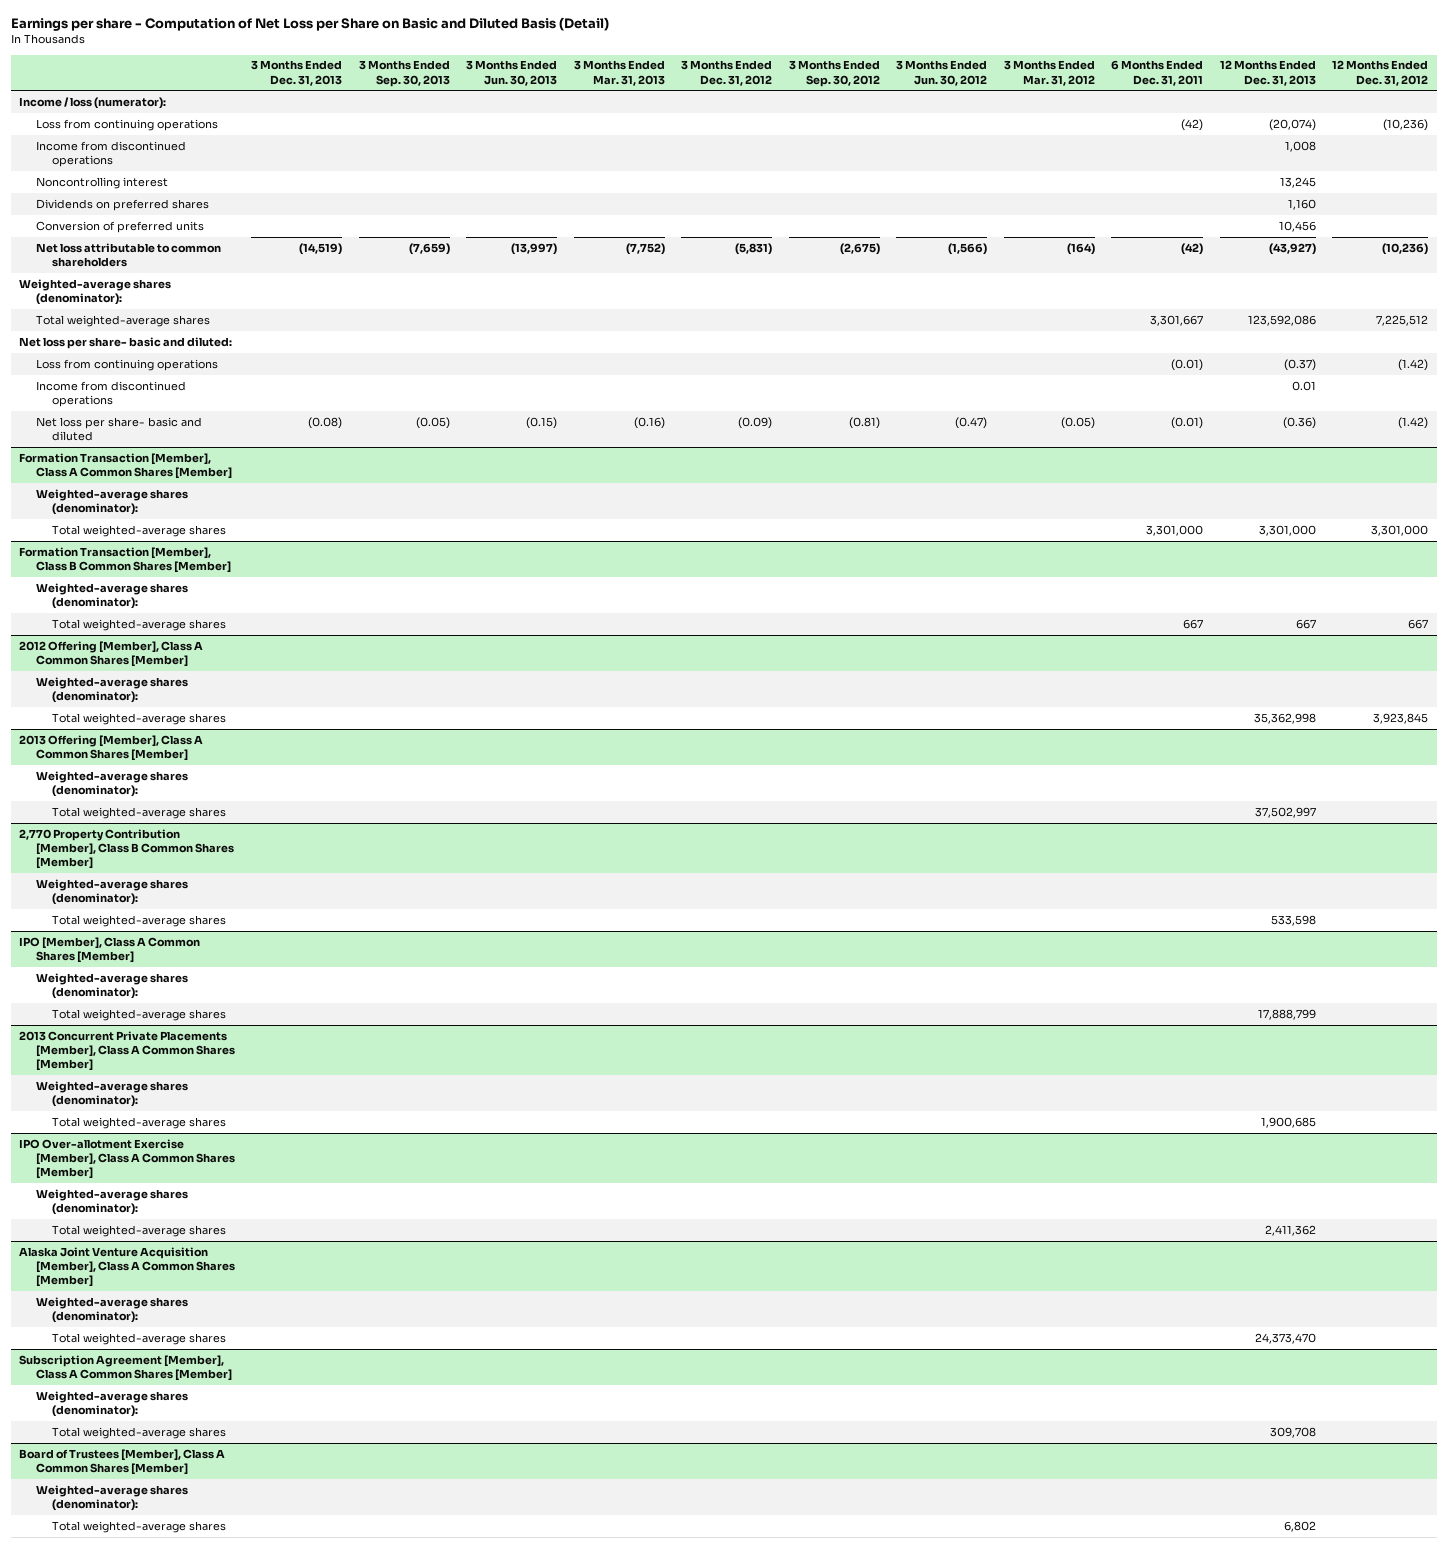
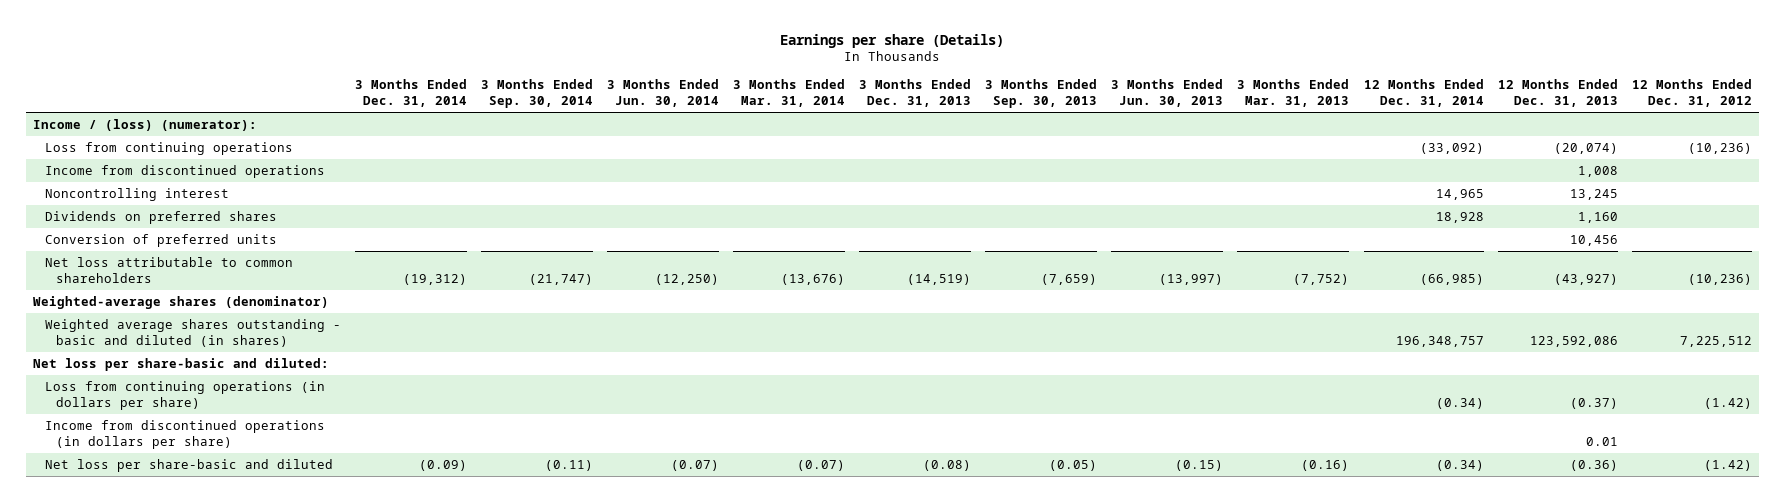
- Earnings per share - Computation of Net Loss per Share on Basic and Diluted Basis (Detail)
+ Earnings per share (Details)
- | 3 Months Ended Dec. 31, 2013 | 3 Months Ended Sep. 30, 2013 | 3 Months Ended Jun. 30, 2013 | 3 Months Ended Mar. 31, 2013 | 3 Months Ended Dec. 31, 2012 | 3 Months Ended Sep. 30, 2012 | 3 Months Ended Jun. 30, 2012 | 3 Months Ended Mar. 31, 2012 | 6 Months Ended Dec. 31, 2011 | 12 Months Ended Dec. 31, 2013 | 12 Months Ended Dec. 31, 2012
+ | 3 Months Ended Dec. 31, 2014 | 3 Months Ended Sep. 30, 2014 | 3 Months Ended Jun. 30, 2014 | 3 Months Ended Mar. 31, 2014 | 3 Months Ended Dec. 31, 2013 | 3 Months Ended Sep. 30, 2013 | 3 Months Ended Jun. 30, 2013 | 3 Months Ended Mar. 31, 2013 | 12 Months Ended Dec. 31, 2014 | 12 Months Ended Dec. 31, 2013 | 12 Months Ended Dec. 31, 2012
- Income / loss (numerator):
+ Income / (loss) (numerator):
- Weighted-average shares (denominator):
- Total weighted-average shares | | | | | | | | | 3,301,667 | 123,592,086 | 7,225,512
- Net loss per share- basic and diluted:
- Loss from continuing operations | | | | | | | | | (0.01) | (0.37) | (1.42)
- Income from discontinued operations | | | | | | | | | | 0.01 |
- Net loss per share- basic and diluted | (0.08) | (0.05) | (0.15) | (0.16) | (0.09) | (0.81) | (0.47) | (0.05) | (0.01) | (0.36) | (1.42)
- Formation Transaction [Member], Class A Common Shares [Member]
- Weighted-average shares (denominator):
- Total weighted-average shares | | | | | | | | | 3,301,000 | 3,301,000 | 3,301,000
- Formation Transaction [Member], Class B Common Shares [Member]
- Weighted-average shares (denominator):
- Total weighted-average shares | | | | | | | | | 667 | 667 | 667
- 2012 Offering [Member], Class A Common Shares [Member]
- Weighted-average shares (denominator):
- Total weighted-average shares | | | | | | | | | | 35,362,998 | 3,923,845
- 2013 Offering [Member], Class A Common Shares [Member]
- Weighted-average shares (denominator):
- Total weighted-average shares | | | | | | | | | | 37,502,997 |
- 2,770 Property Contribution [Member], Class B Common Shares [Member]
- Weighted-average shares (denominator):
- Total weighted-average shares | | | | | | | | | | 533,598 |
- IPO [Member], Class A Common Shares [Member]
- Weighted-average shares (denominator):
- Total weighted-average shares | | | | | | | | | | 17,888,799 |
- 2013 Concurrent Private Placements [Member], Class A Common Shares [Member]
- Weighted-average shares (denominator):
- Total weighted-average shares | | | | | | | | | | 1,900,685 |
- IPO Over-allotment Exercise [Member], Class A Common Shares [Member]
- Weighted-average shares (denominator):
- Total weighted-average shares | | | | | | | | | | 2,411,362 |
- Alaska Joint Venture Acquisition [Member], Class A Common Shares [Member]
- Weighted-average shares (denominator):
- Total weighted-average shares | | | | | | | | | | 24,373,470 |
- Subscription Agreement [Member], Class A Common Shares [Member]
- Weighted-average shares (denominator):
- Total weighted-average shares | | | | | | | | | | 309,708 |
- Board of Trustees [Member], Class A Common Shares [Member]
- Weighted-average shares (denominator):
- Total weighted-average shares | | | | | | | | | | 6,802 |
+ Weighted-average shares (denominator)
+ Weighted average shares outstanding - basic and diluted (in shares) | | | | | | | | | 196,348,757 | 123,592,086 | 7,225,512
+ Net loss per share-basic and diluted:
+ Loss from continuing operations (in dollars per share) | | | | | | | | | (0.34) | (0.37) | (1.42)
+ Income from discontinued operations (in dollars per share) | | | | | | | | | | 0.01 |
+ Net loss per share-basic and diluted | (0.09) | (0.11) | (0.07) | (0.07) | (0.08) | (0.05) | (0.15) | (0.16) | (0.34) | (0.36) | (1.42)

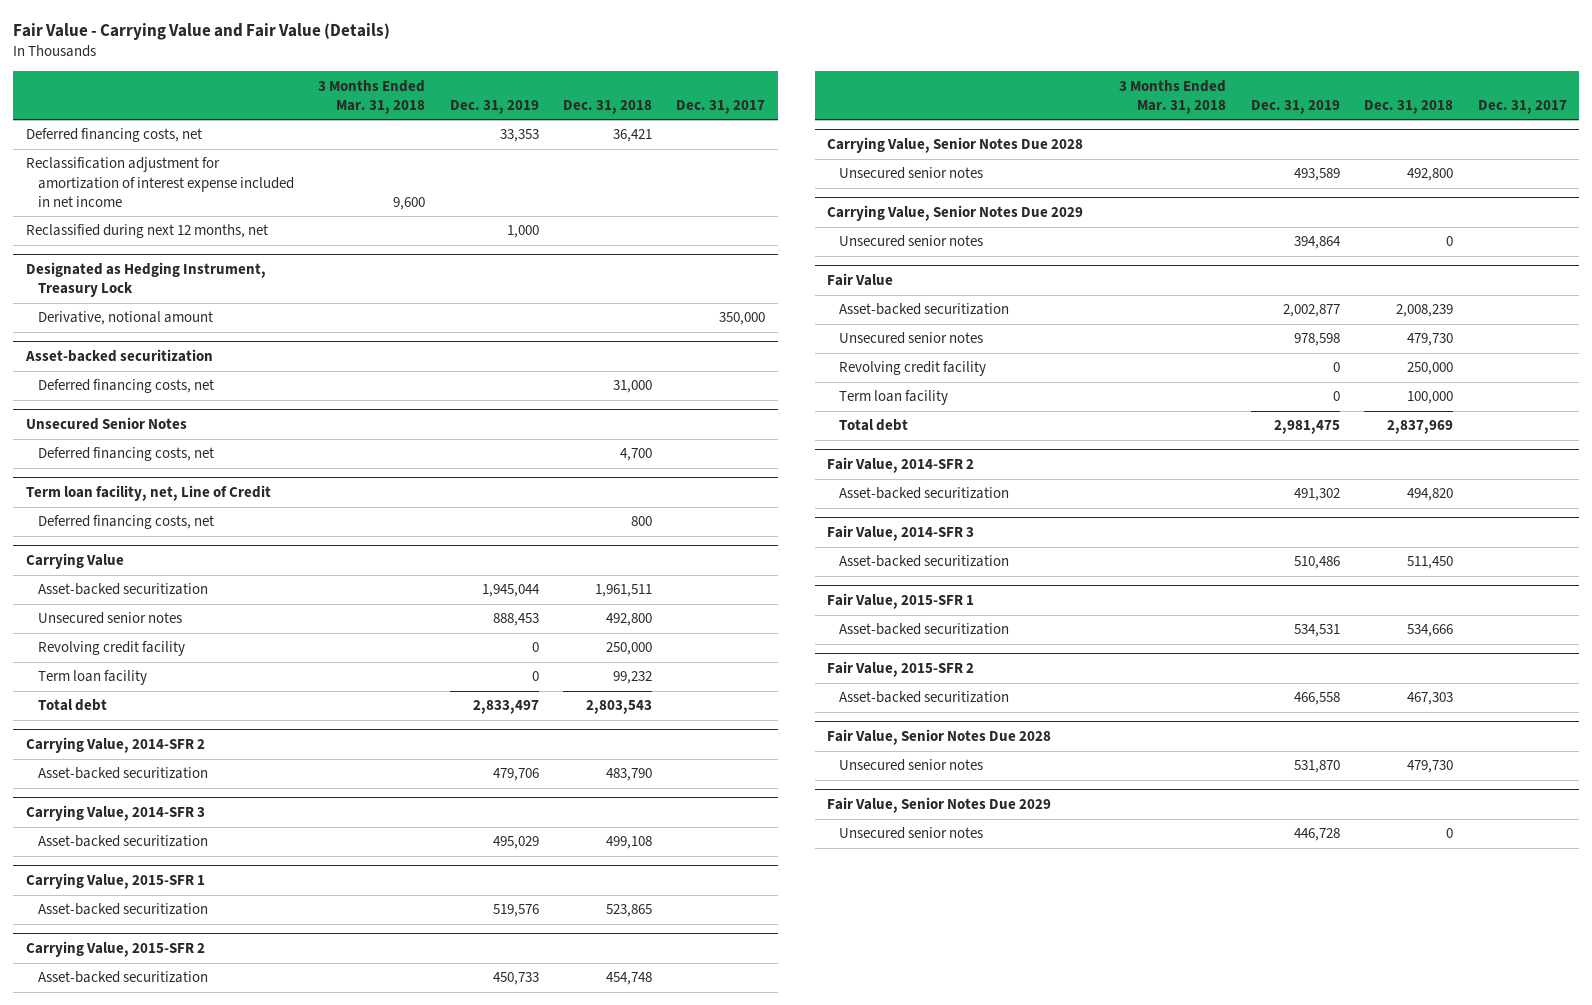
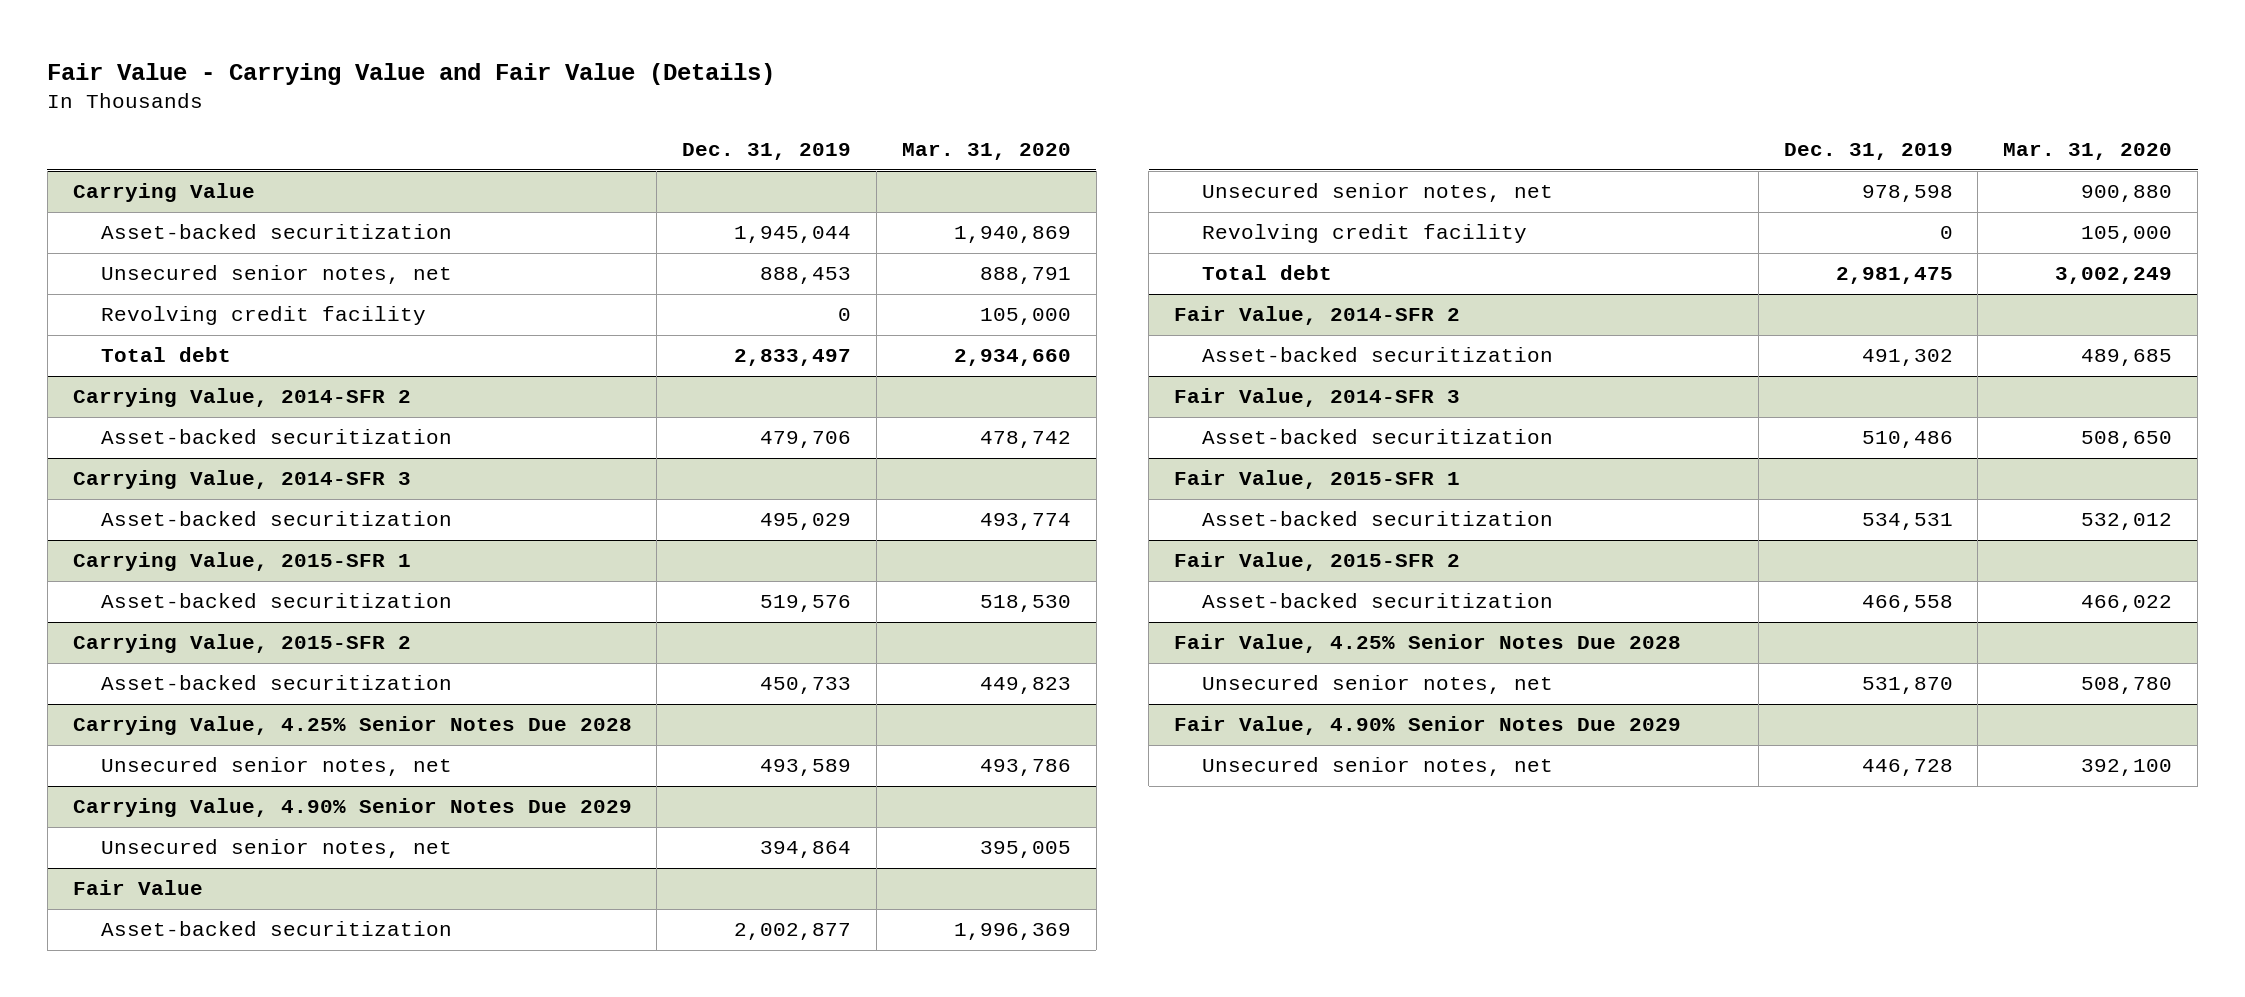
- | 3 Months Ended Mar. 31, 2018 | Dec. 31, 2019 | Dec. 31, 2018 | Dec. 31, 2017
+ | Dec. 31, 2019 | Mar. 31, 2020
- Deferred financing costs, net | | 33,353 | 36,421 |
- Reclassification adjustment for amortization of interest expense included in net income | 9,600 | | |
- Reclassified during next 12 months, net | | 1,000 | |
- Designated as Hedging Instrument, Treasury Lock
- Derivative, notional amount | | | | 350,000
- Asset-backed securitization
- Deferred financing costs, net | | | 31,000 |
- Unsecured Senior Notes
- Deferred financing costs, net | | | 4,700 |
- Term loan facility, net, Line of Credit
- Deferred financing costs, net | | | 800 |
@ Carrying Value
- Unsecured senior notes | | 888,453 | 492,800 |
+ Unsecured senior notes, net | 888,453 | 888,791
- Term loan facility | | 0 | 99,232 |
- Carrying Value, Senior Notes Due 2028
- Unsecured senior notes | | 493,589 | 492,800 |
- Carrying Value, Senior Notes Due 2029
- Unsecured senior notes | | 394,864 | 0 |
+ Carrying Value, 4.25% Senior Notes Due 2028
+ Unsecured senior notes, net | 493,589 | 493,786
+ Carrying Value, 4.90% Senior Notes Due 2029
+ Unsecured senior notes, net | 394,864 | 395,005
@ Fair Value
- Unsecured senior notes | | 978,598 | 479,730 |
+ Unsecured senior notes, net | 978,598 | 900,880
- Term loan facility | | 0 | 100,000 |
- Fair Value, Senior Notes Due 2028
- Unsecured senior notes | | 531,870 | 479,730 |
- Fair Value, Senior Notes Due 2029
- Unsecured senior notes | | 446,728 | 0 |
+ Fair Value, 4.25% Senior Notes Due 2028
+ Unsecured senior notes, net | 531,870 | 508,780
+ Fair Value, 4.90% Senior Notes Due 2029
+ Unsecured senior notes, net | 446,728 | 392,100

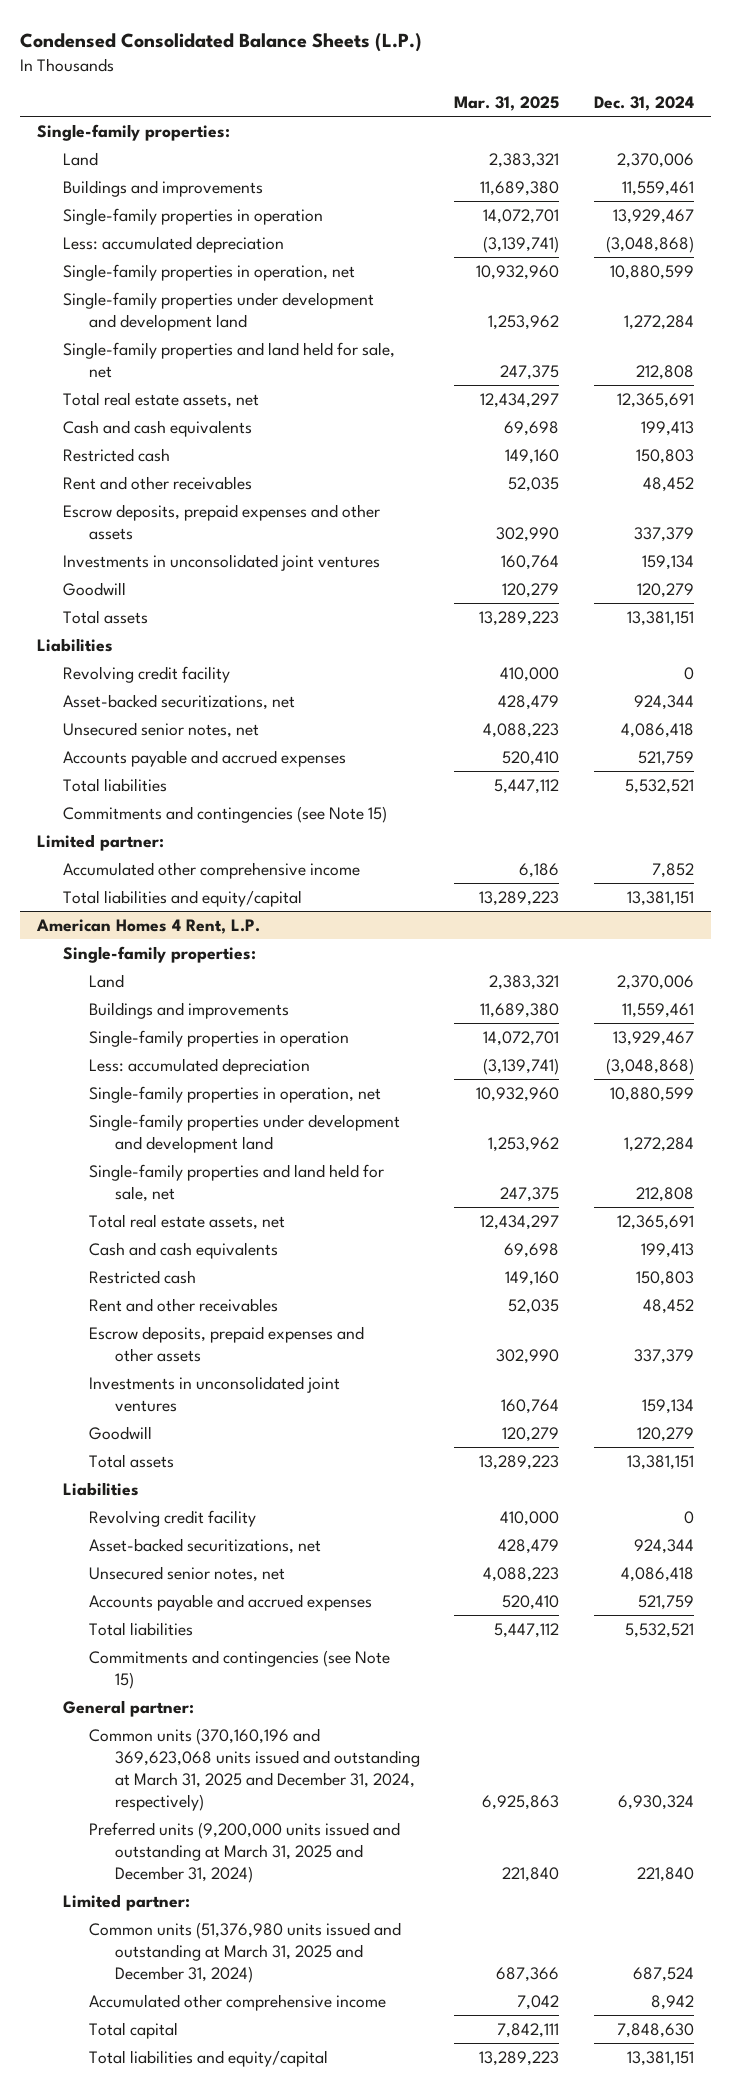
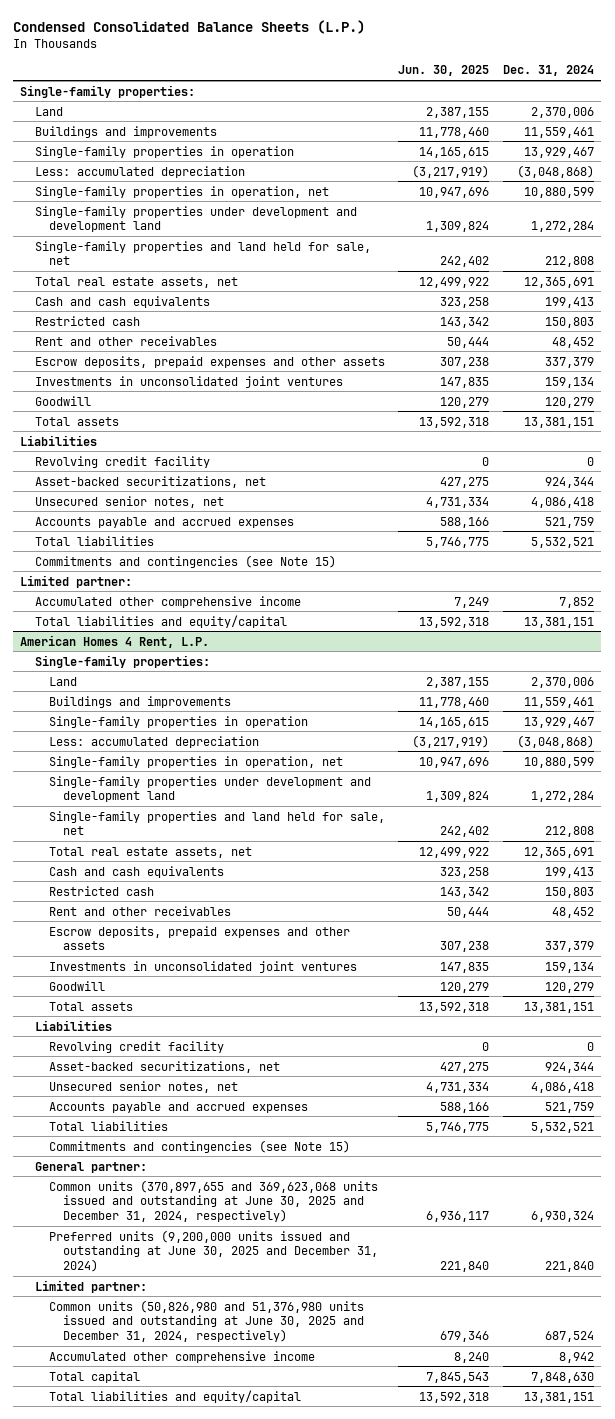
- | Mar. 31, 2025 | Dec. 31, 2024
+ | Jun. 30, 2025 | Dec. 31, 2024
@ American Homes 4 Rent, L.P.
- Common units (370,160,196 and 369,623,068 units issued and outstanding at March 31, 2025 and December 31, 2024, respectively) | 6,925,863 | 6,930,324
- Preferred units (9,200,000 units issued and outstanding at March 31, 2025 and December 31, 2024) | 221,840 | 221,840
+ Common units (370,897,655 and 369,623,068 units issued and outstanding at June 30, 2025 and December 31, 2024, respectively) | 6,936,117 | 6,930,324
+ Preferred units (9,200,000 units issued and outstanding at June 30, 2025 and December 31, 2024) | 221,840 | 221,840
- Common units (51,376,980 units issued and outstanding at March 31, 2025 and December 31, 2024) | 687,366 | 687,524
+ Common units (50,826,980 and 51,376,980 units issued and outstanding at June 30, 2025 and December 31, 2024, respectively) | 679,346 | 687,524

